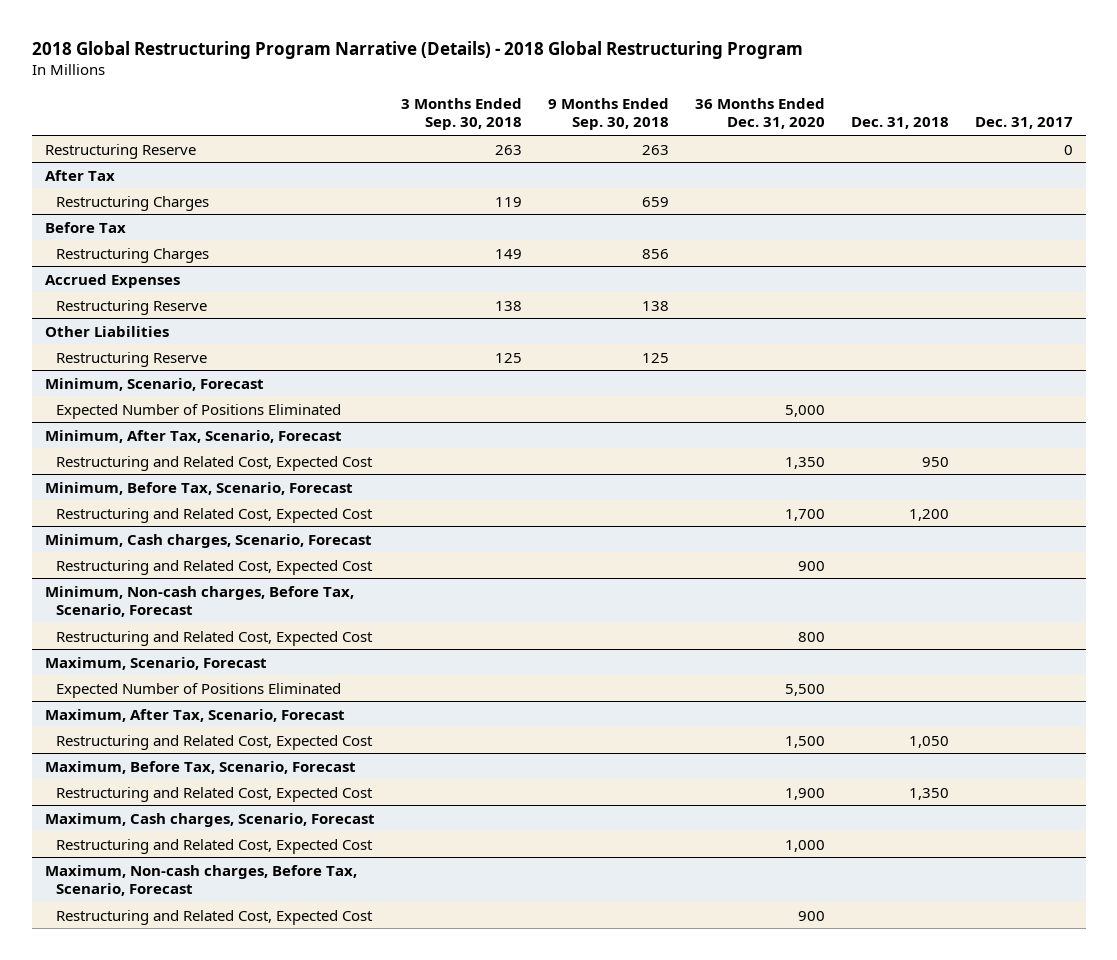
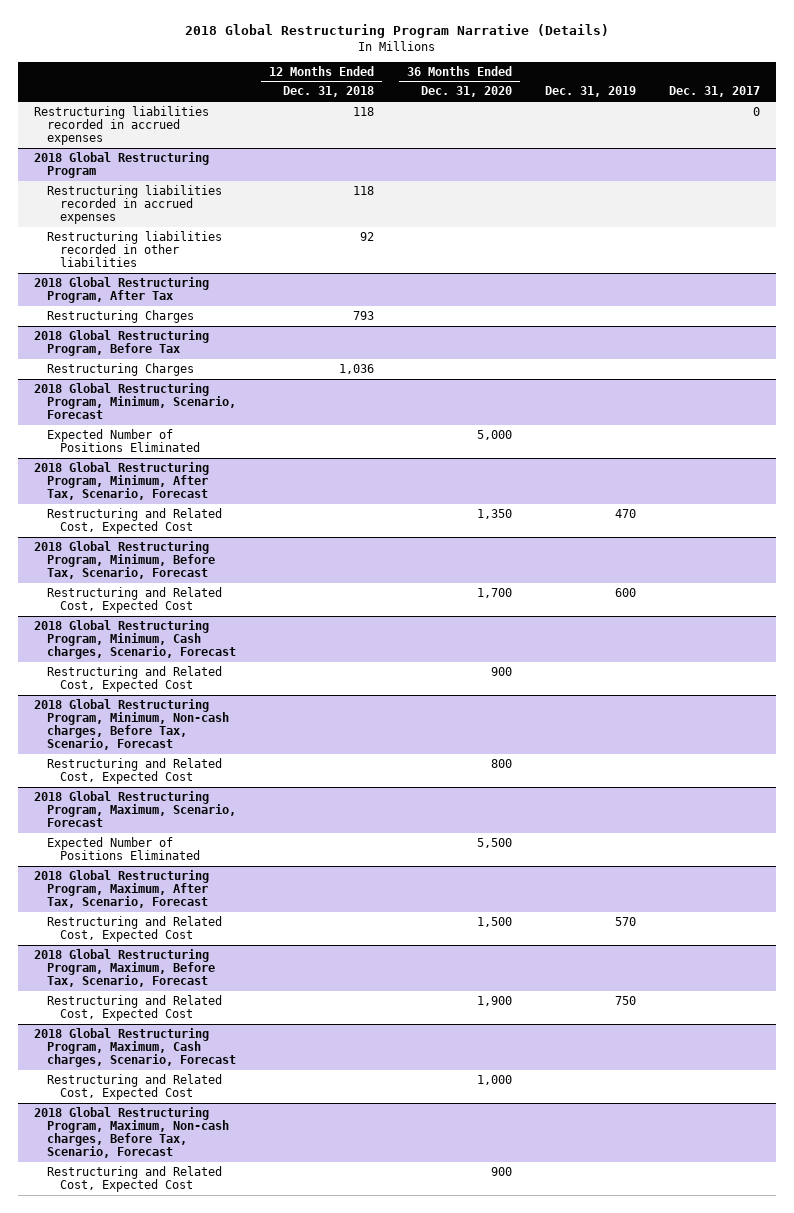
- 2018 Global Restructuring Program Narrative (Details) - 2018 Global Restructuring Program
+ 2018 Global Restructuring Program Narrative (Details)
- | 3 Months Ended Sep. 30, 2018 | 9 Months Ended Sep. 30, 2018 | 36 Months Ended Dec. 31, 2020 | Dec. 31, 2018 | Dec. 31, 2017
+ | 12 Months Ended Dec. 31, 2018 | 36 Months Ended Dec. 31, 2020 | Dec. 31, 2019 | Dec. 31, 2017
- Restructuring Reserve | 263 | 263 | | | 0
- After Tax
+ Restructuring liabilities recorded in accrued expenses | 118 | | | 0
+ 2018 Global Restructuring Program
+ Restructuring liabilities recorded in accrued expenses | 118 | | |
+ Restructuring liabilities recorded in other liabilities | 92 | | |
+ 2018 Global Restructuring Program, After Tax
- Before Tax
+ 2018 Global Restructuring Program, Before Tax
- Accrued Expenses
- Restructuring Reserve | 138 | 138 | | |
- Other Liabilities
- Restructuring Reserve | 125 | 125 | | |
- Minimum, Scenario, Forecast
+ 2018 Global Restructuring Program, Minimum, Scenario, Forecast
- Minimum, After Tax, Scenario, Forecast
+ 2018 Global Restructuring Program, Minimum, After Tax, Scenario, Forecast
- Minimum, Before Tax, Scenario, Forecast
+ 2018 Global Restructuring Program, Minimum, Before Tax, Scenario, Forecast
- Minimum, Cash charges, Scenario, Forecast
+ 2018 Global Restructuring Program, Minimum, Cash charges, Scenario, Forecast
- Minimum, Non-cash charges, Before Tax, Scenario, Forecast
+ 2018 Global Restructuring Program, Minimum, Non-cash charges, Before Tax, Scenario, Forecast
- Maximum, Scenario, Forecast
+ 2018 Global Restructuring Program, Maximum, Scenario, Forecast
- Maximum, After Tax, Scenario, Forecast
+ 2018 Global Restructuring Program, Maximum, After Tax, Scenario, Forecast
- Maximum, Before Tax, Scenario, Forecast
+ 2018 Global Restructuring Program, Maximum, Before Tax, Scenario, Forecast
- Maximum, Cash charges, Scenario, Forecast
+ 2018 Global Restructuring Program, Maximum, Cash charges, Scenario, Forecast
- Maximum, Non-cash charges, Before Tax, Scenario, Forecast
+ 2018 Global Restructuring Program, Maximum, Non-cash charges, Before Tax, Scenario, Forecast

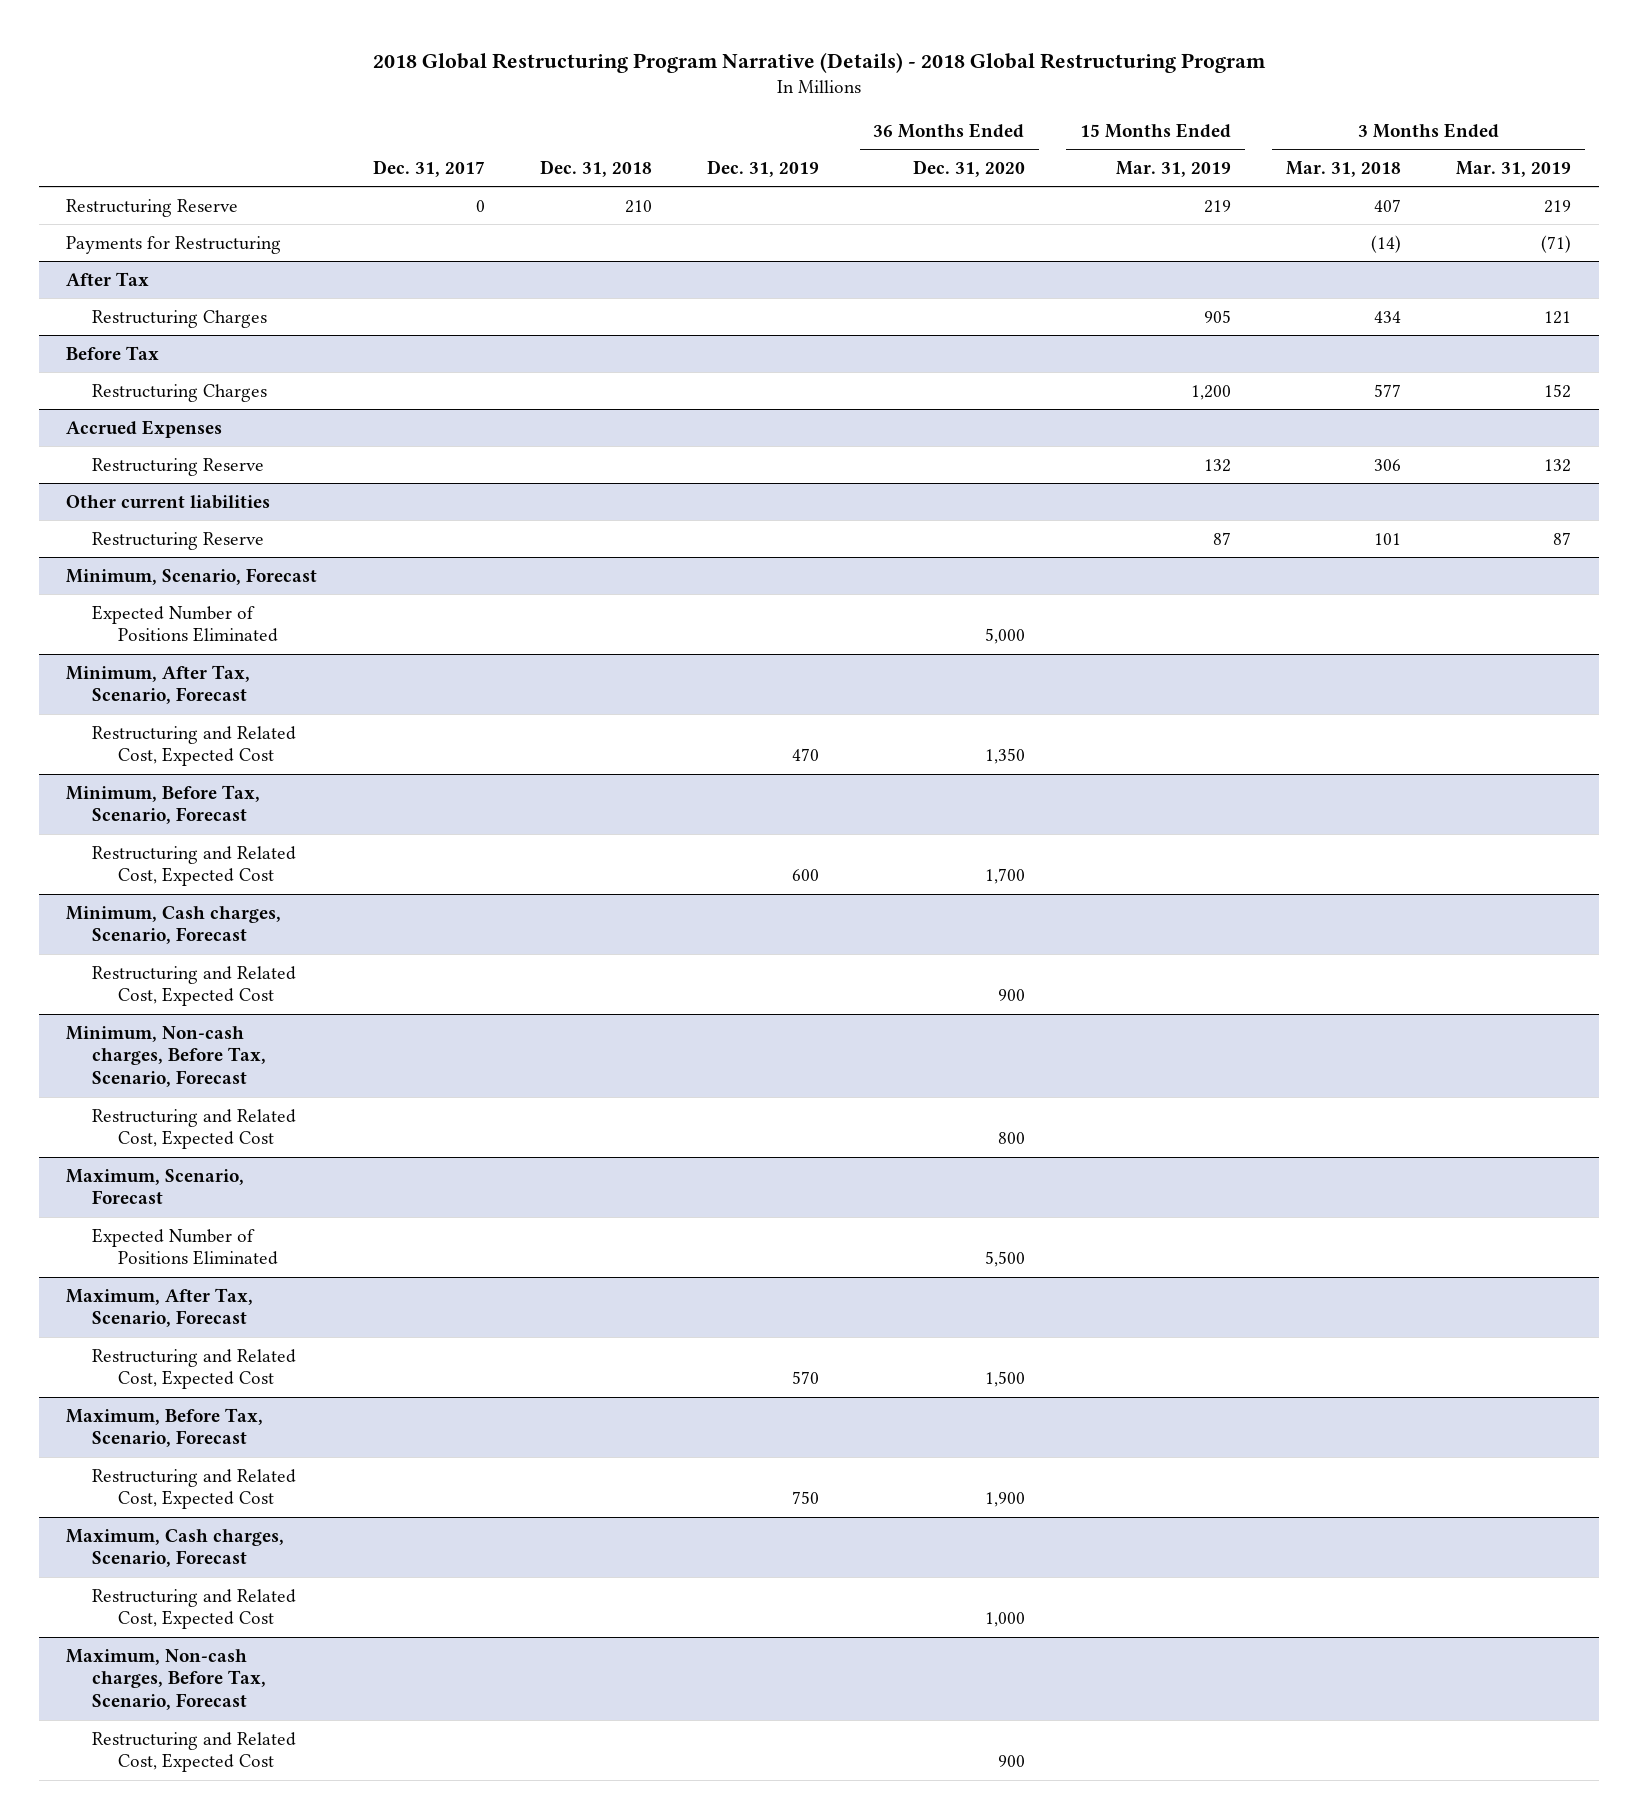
- 2018 Global Restructuring Program Narrative (Details)
+ 2018 Global Restructuring Program Narrative (Details) - 2018 Global Restructuring Program
- | 12 Months Ended Dec. 31, 2018 | 36 Months Ended Dec. 31, 2020 | Dec. 31, 2019 | Dec. 31, 2017
+ | Dec. 31, 2017 | Dec. 31, 2018 | Dec. 31, 2019 | 36 Months Ended Dec. 31, 2020 | 15 Months Ended Mar. 31, 2019 | 3 Months Ended Mar. 31, 2018 | 3 Months Ended Mar. 31, 2019
- Restructuring liabilities recorded in accrued expenses | 118 | | | 0
- 2018 Global Restructuring Program
- Restructuring liabilities recorded in accrued expenses | 118 | | |
- Restructuring liabilities recorded in other liabilities | 92 | | |
- 2018 Global Restructuring Program, After Tax
+ Restructuring Reserve | 0 | 210 | | | 219 | 407 | 219
+ Payments for Restructuring | | | | | | (14) | (71)
+ After Tax
- 2018 Global Restructuring Program, Before Tax
+ Before Tax
- 2018 Global Restructuring Program, Minimum, Scenario, Forecast
+ Accrued Expenses
+ Restructuring Reserve | | | | | 132 | 306 | 132
+ Other current liabilities
+ Restructuring Reserve | | | | | 87 | 101 | 87
+ Minimum, Scenario, Forecast
- 2018 Global Restructuring Program, Minimum, After Tax, Scenario, Forecast
+ Minimum, After Tax, Scenario, Forecast
- 2018 Global Restructuring Program, Minimum, Before Tax, Scenario, Forecast
+ Minimum, Before Tax, Scenario, Forecast
- 2018 Global Restructuring Program, Minimum, Cash charges, Scenario, Forecast
+ Minimum, Cash charges, Scenario, Forecast
- 2018 Global Restructuring Program, Minimum, Non-cash charges, Before Tax, Scenario, Forecast
+ Minimum, Non-cash charges, Before Tax, Scenario, Forecast
- 2018 Global Restructuring Program, Maximum, Scenario, Forecast
+ Maximum, Scenario, Forecast
- 2018 Global Restructuring Program, Maximum, After Tax, Scenario, Forecast
+ Maximum, After Tax, Scenario, Forecast
- 2018 Global Restructuring Program, Maximum, Before Tax, Scenario, Forecast
+ Maximum, Before Tax, Scenario, Forecast
- 2018 Global Restructuring Program, Maximum, Cash charges, Scenario, Forecast
+ Maximum, Cash charges, Scenario, Forecast
- 2018 Global Restructuring Program, Maximum, Non-cash charges, Before Tax, Scenario, Forecast
+ Maximum, Non-cash charges, Before Tax, Scenario, Forecast

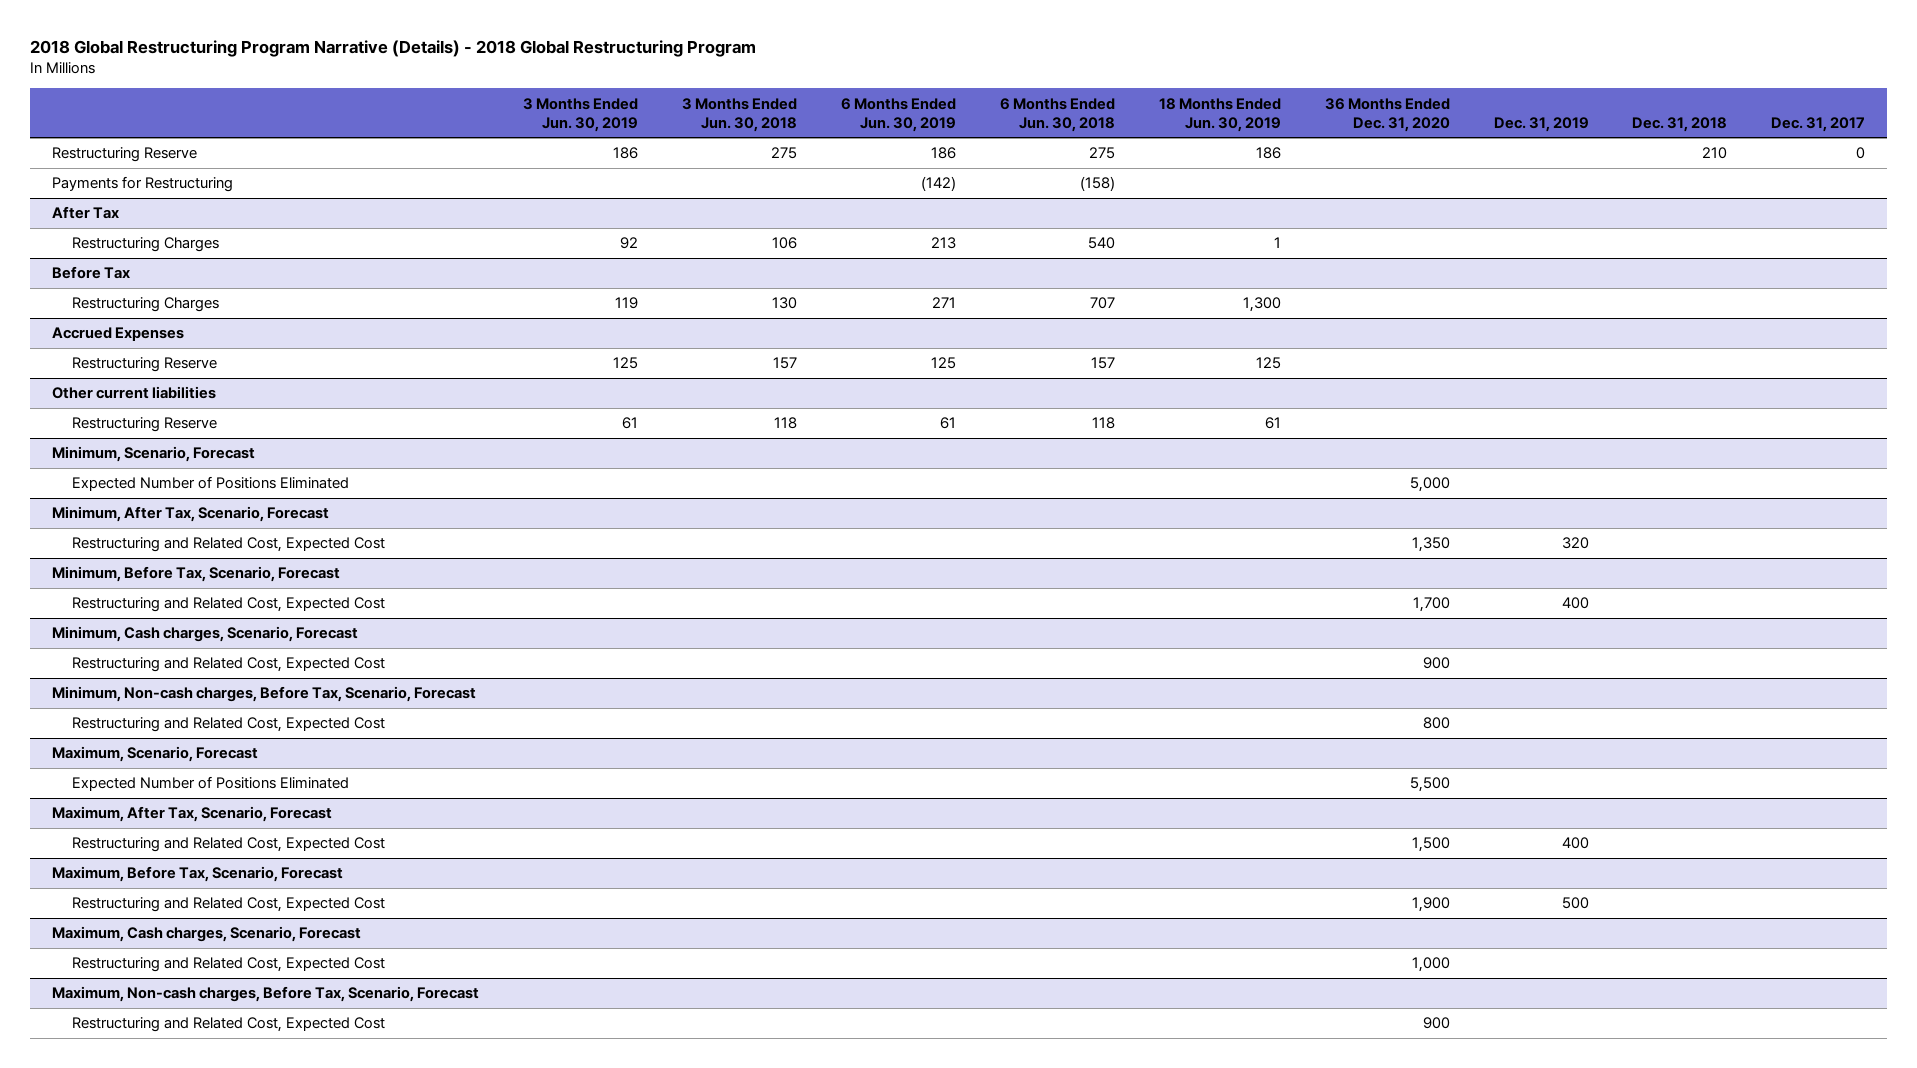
- | Dec. 31, 2017 | Dec. 31, 2018 | Dec. 31, 2019 | 36 Months Ended Dec. 31, 2020 | 15 Months Ended Mar. 31, 2019 | 3 Months Ended Mar. 31, 2018 | 3 Months Ended Mar. 31, 2019
+ | 3 Months Ended Jun. 30, 2019 | 3 Months Ended Jun. 30, 2018 | 6 Months Ended Jun. 30, 2019 | 6 Months Ended Jun. 30, 2018 | 18 Months Ended Jun. 30, 2019 | 36 Months Ended Dec. 31, 2020 | Dec. 31, 2019 | Dec. 31, 2018 | Dec. 31, 2017
@ Minimum, After Tax, Scenario, Forecast
- Restructuring and Related Cost, Expected Cost | | | 470 | 1,350 | | |
+ Restructuring and Related Cost, Expected Cost | | | | | | 1,350 | 320 | |
@ Minimum, Before Tax, Scenario, Forecast
- Restructuring and Related Cost, Expected Cost | | | 600 | 1,700 | | |
+ Restructuring and Related Cost, Expected Cost | | | | | | 1,700 | 400 | |
@ Maximum, After Tax, Scenario, Forecast
- Restructuring and Related Cost, Expected Cost | | | 570 | 1,500 | | |
+ Restructuring and Related Cost, Expected Cost | | | | | | 1,500 | 400 | |
@ Maximum, Before Tax, Scenario, Forecast
- Restructuring and Related Cost, Expected Cost | | | 750 | 1,900 | | |
+ Restructuring and Related Cost, Expected Cost | | | | | | 1,900 | 500 | |

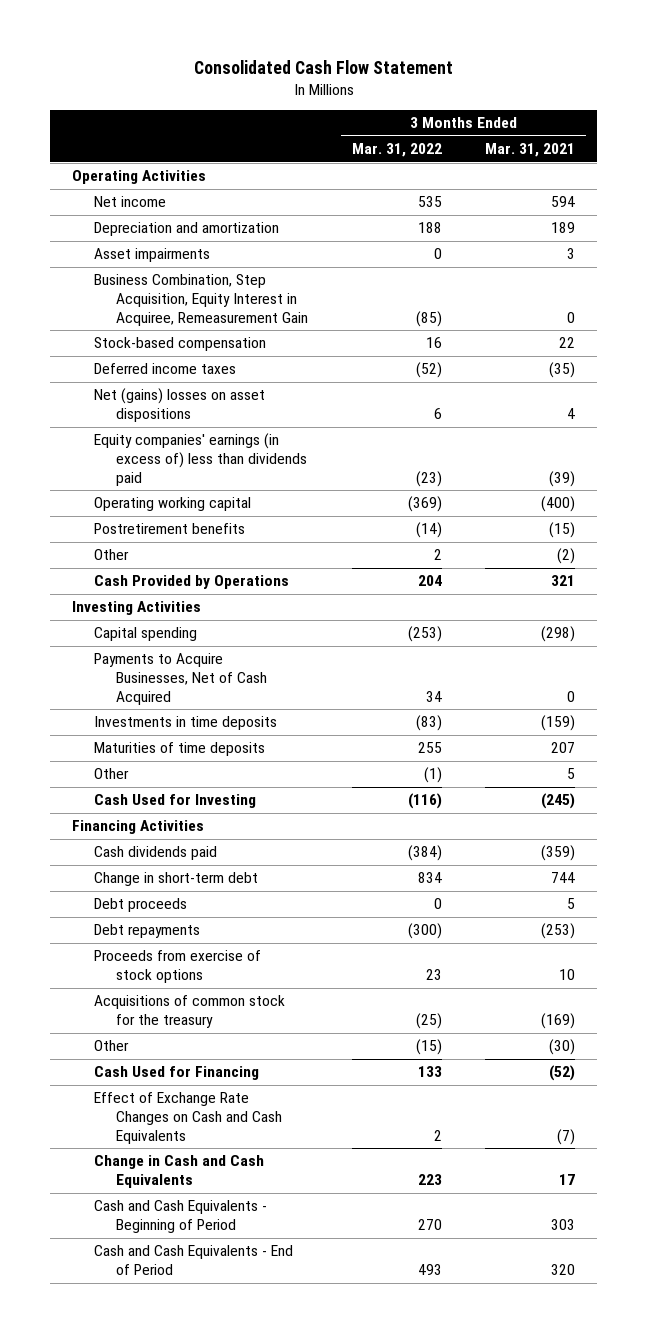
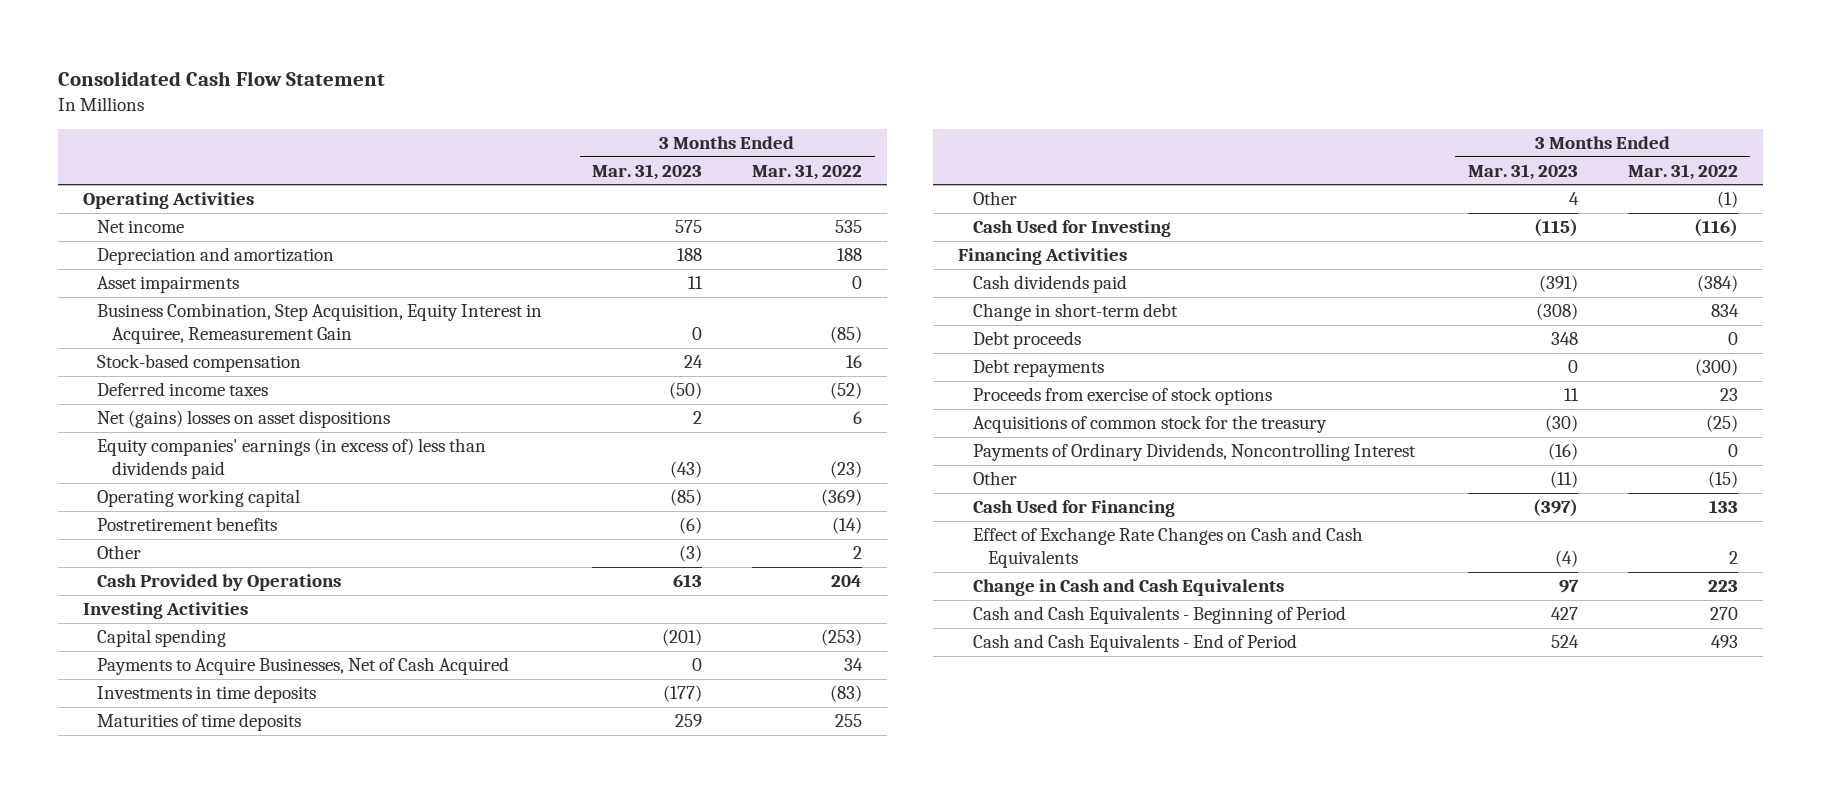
- | 3 Months Ended Mar. 31, 2022 | 3 Months Ended Mar. 31, 2021
+ | 3 Months Ended Mar. 31, 2023 | 3 Months Ended Mar. 31, 2022
+ Payments of Ordinary Dividends, Noncontrolling Interest | (16) | 0

